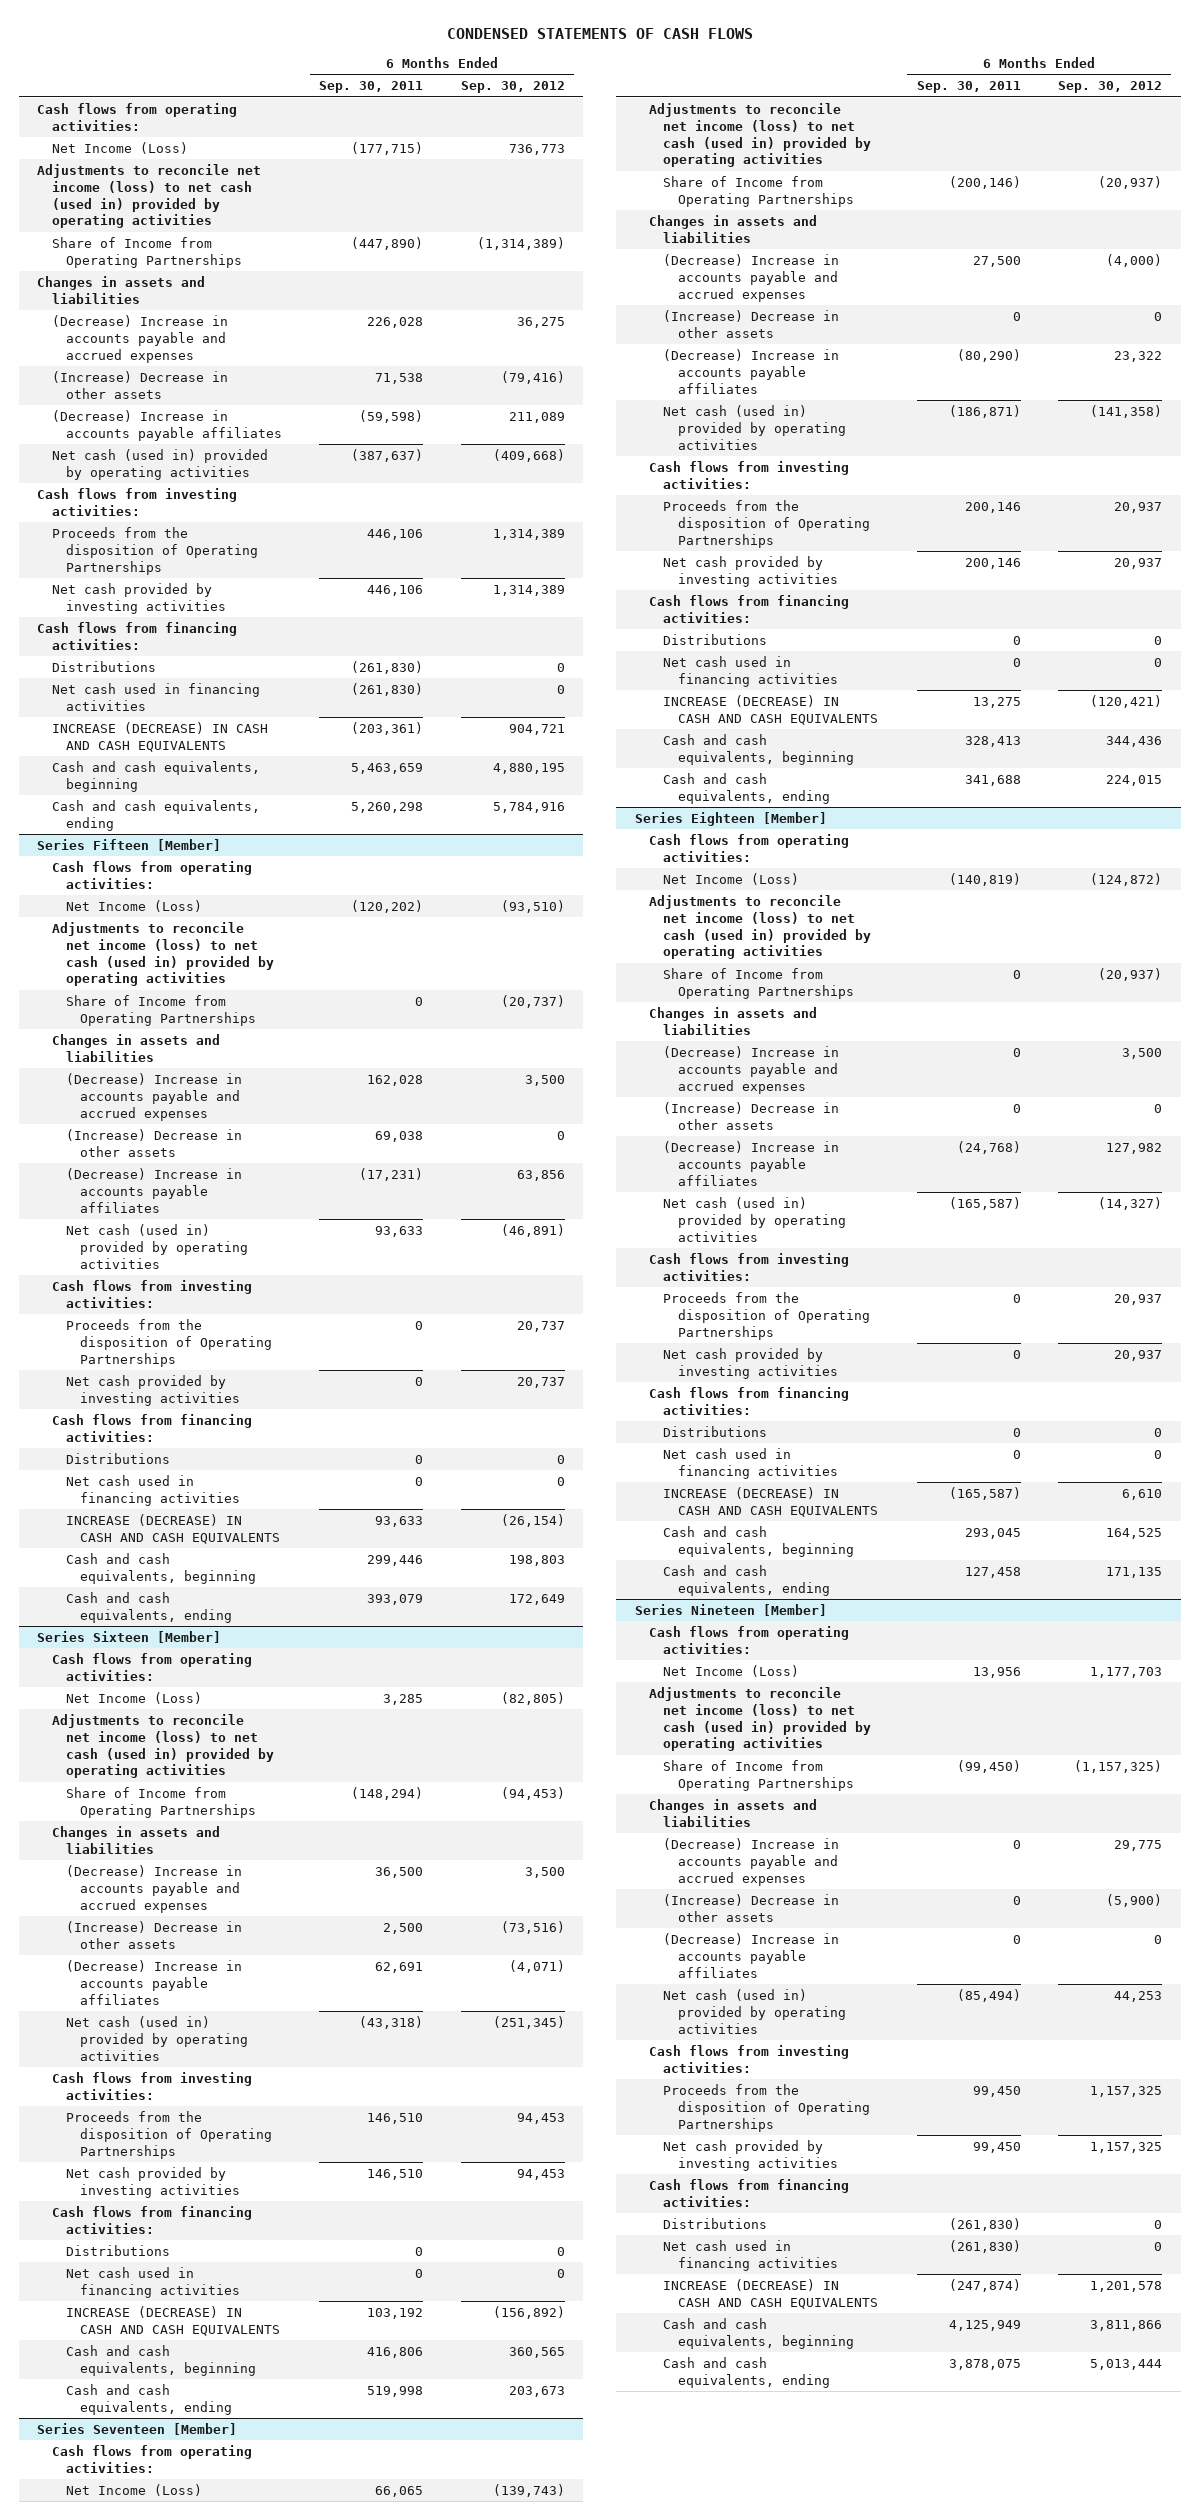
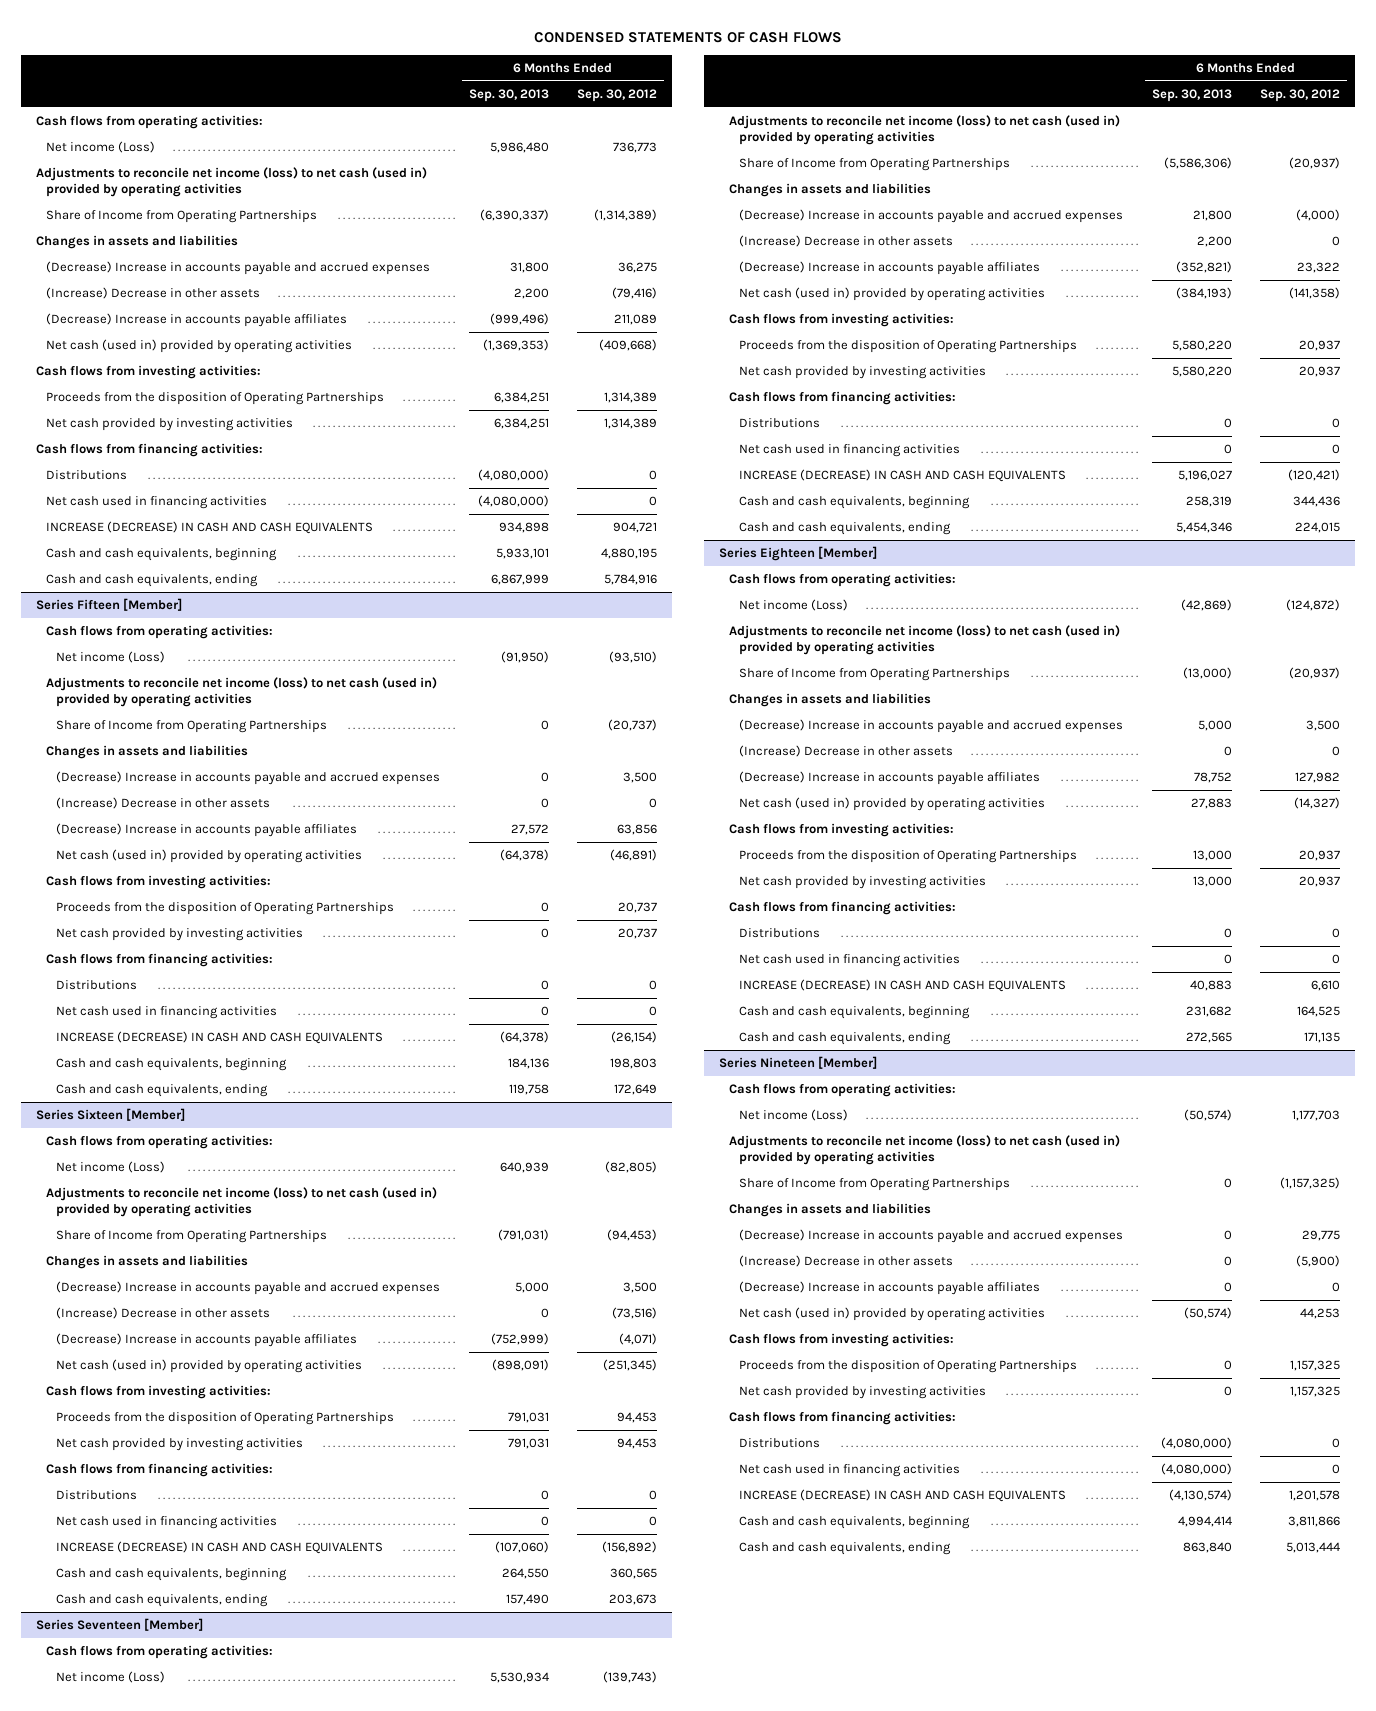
- | 6 Months Ended Sep. 30, 2011 | 6 Months Ended Sep. 30, 2012
+ | 6 Months Ended Sep. 30, 2013 | 6 Months Ended Sep. 30, 2012
- Net Income (Loss) | (177,715) | 736,773
+ Net income (Loss) | 5,986,480 | 736,773
@ Series Fifteen [Member]
- Net Income (Loss) | (120,202) | (93,510)
+ Net income (Loss) | (91,950) | (93,510)
@ Series Sixteen [Member]
- Net Income (Loss) | 3,285 | (82,805)
+ Net income (Loss) | 640,939 | (82,805)
@ Series Seventeen [Member]
- Net Income (Loss) | 66,065 | (139,743)
+ Net income (Loss) | 5,530,934 | (139,743)
@ Series Eighteen [Member]
- Net Income (Loss) | (140,819) | (124,872)
+ Net income (Loss) | (42,869) | (124,872)
@ Series Nineteen [Member]
- Net Income (Loss) | 13,956 | 1,177,703
+ Net income (Loss) | (50,574) | 1,177,703

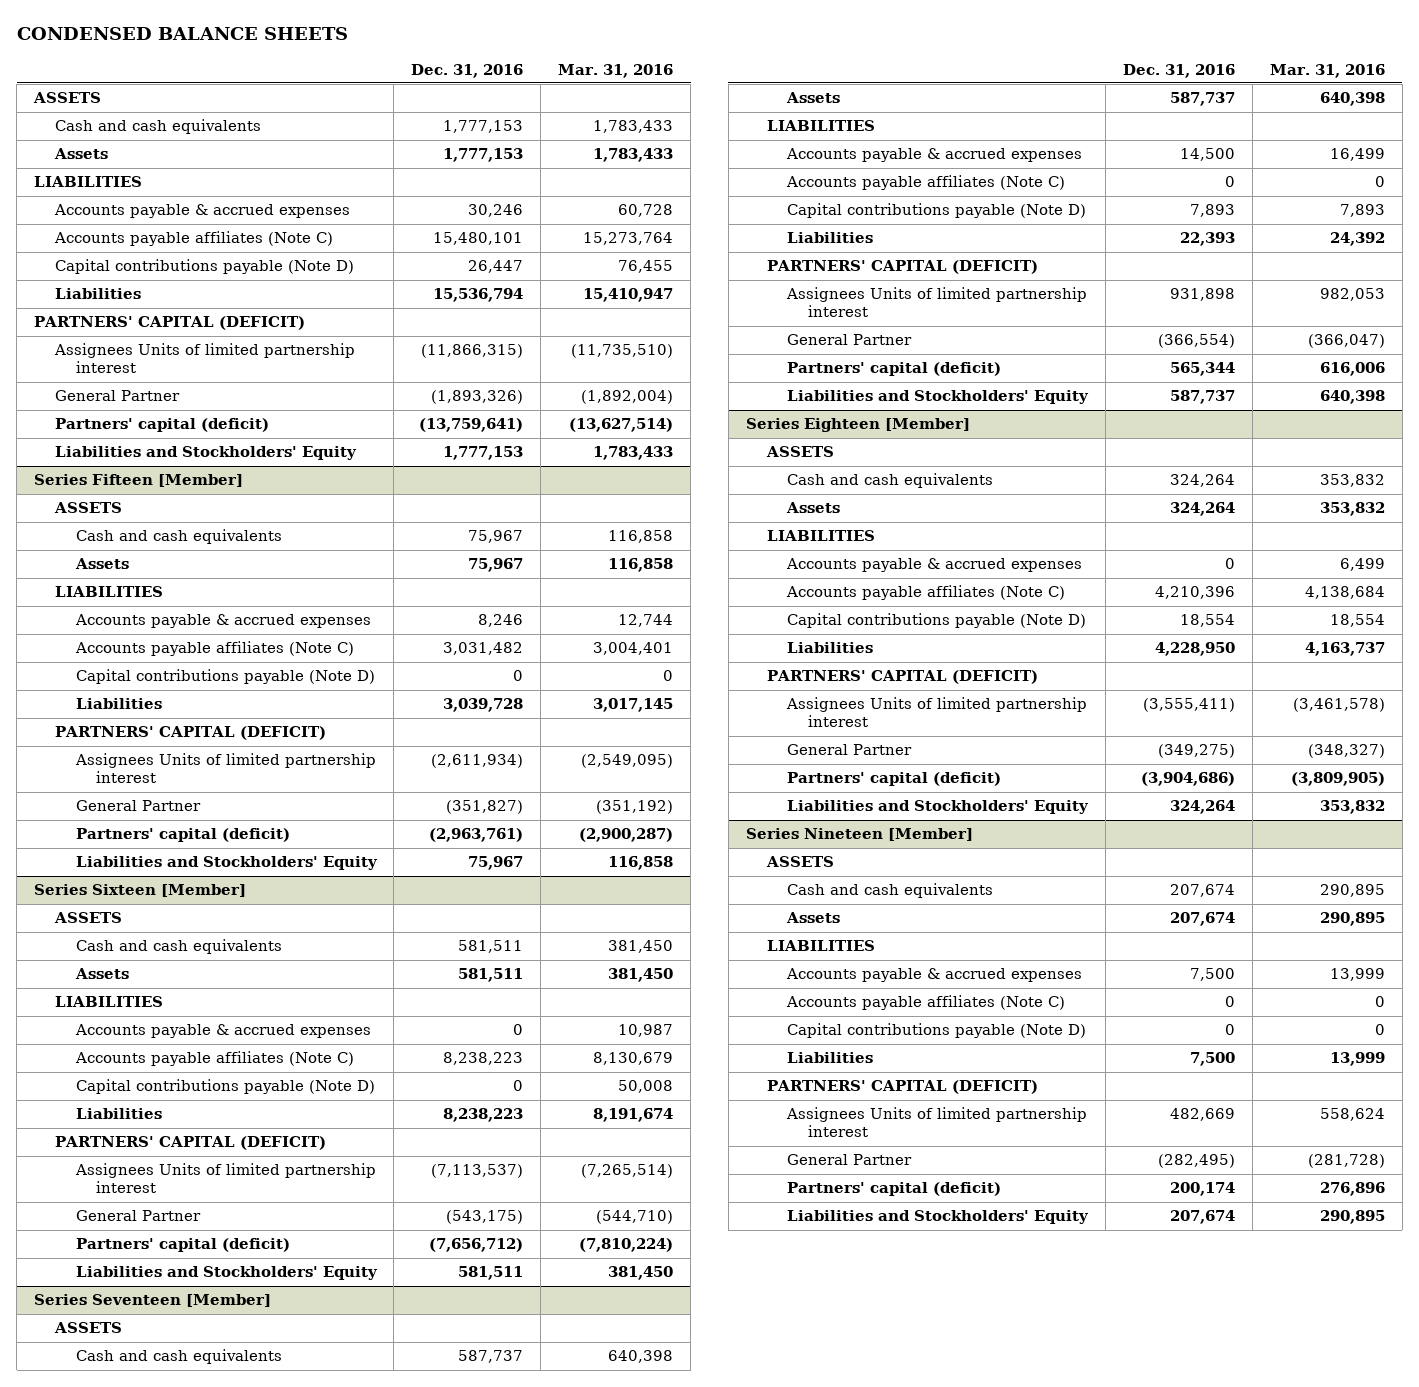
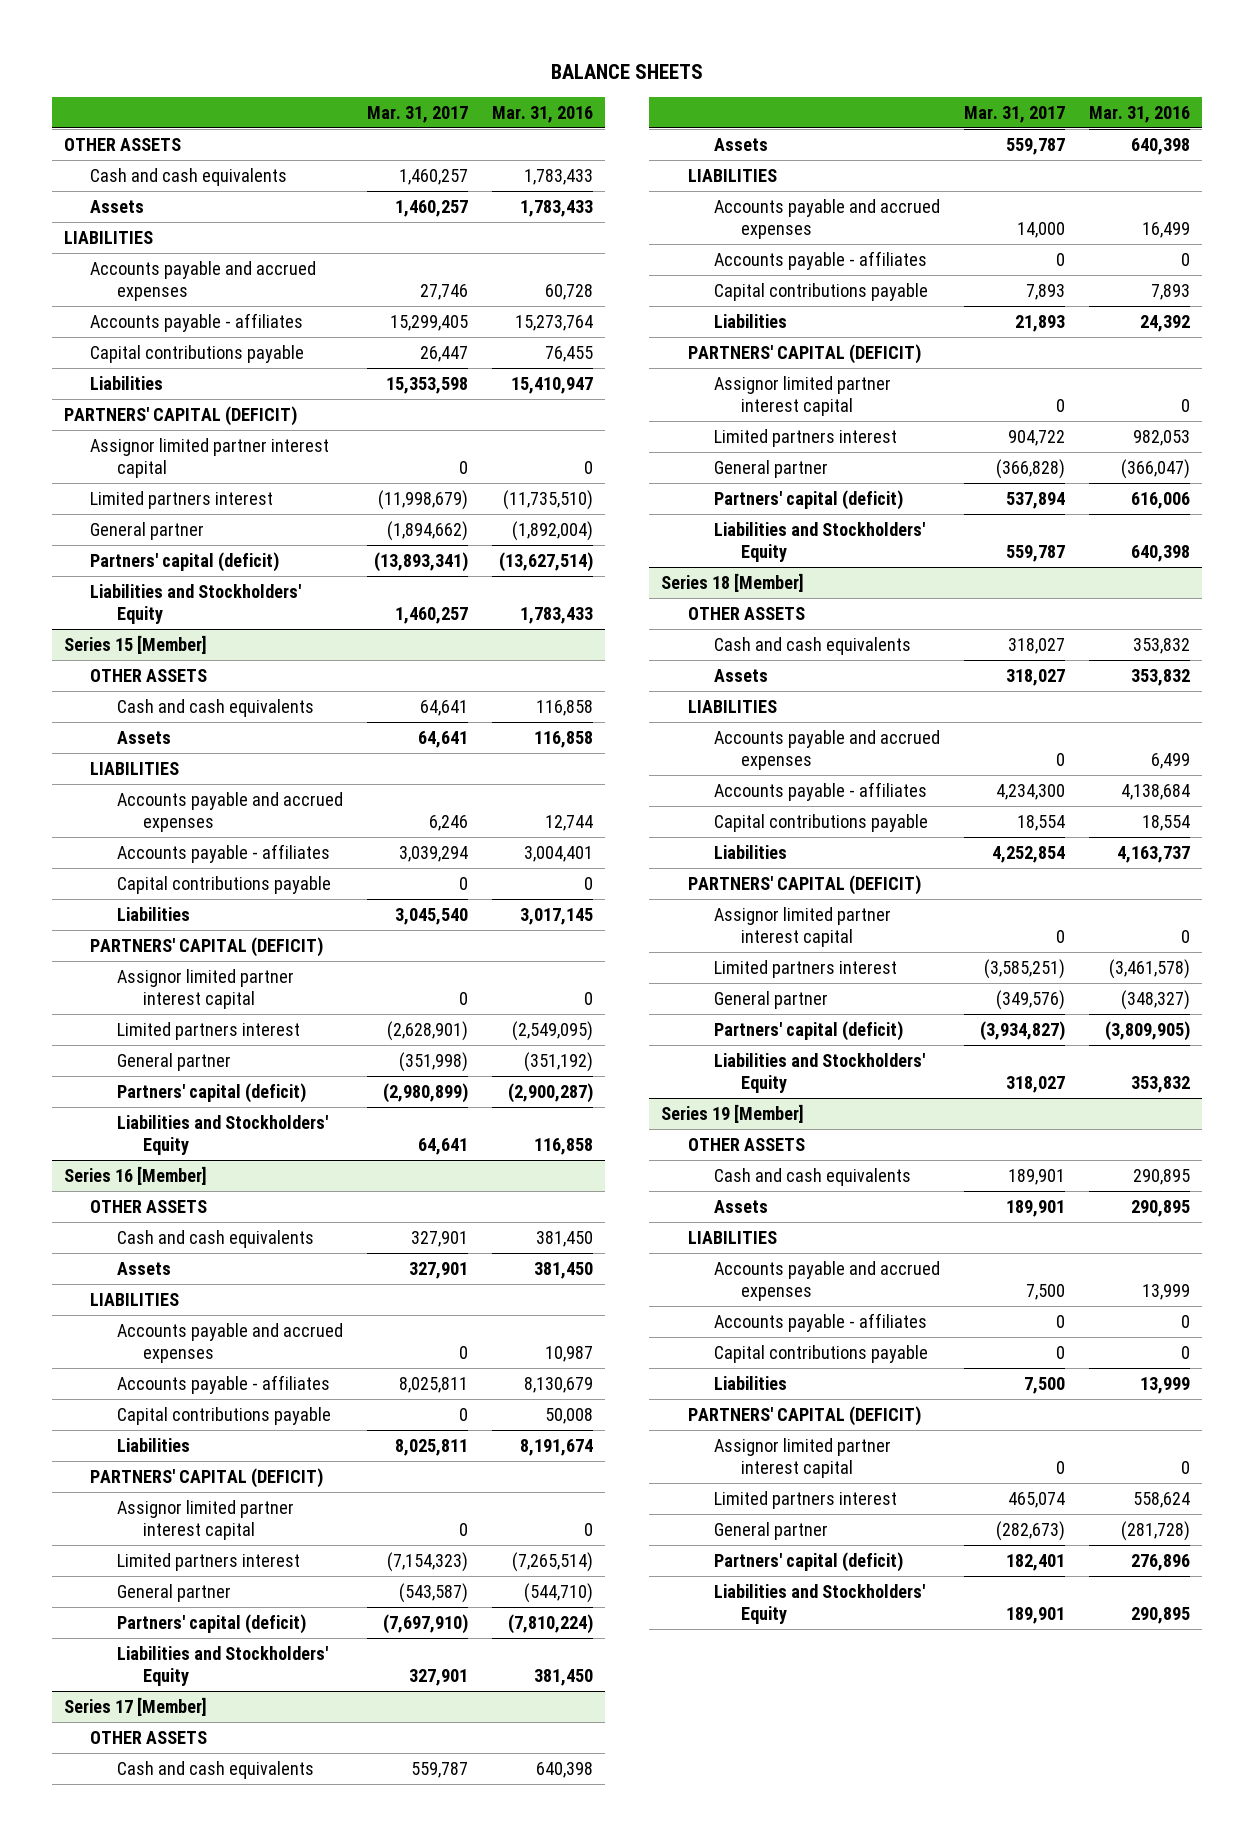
- CONDENSED BALANCE SHEETS
+ BALANCE SHEETS
- | Dec. 31, 2016 | Mar. 31, 2016
+ | Mar. 31, 2017 | Mar. 31, 2016
- ASSETS
+ OTHER ASSETS
- Accounts payable & accrued expenses | 30,246 | 60,728
- Accounts payable affiliates (Note C) | 15,480,101 | 15,273,764
- Capital contributions payable (Note D) | 26,447 | 76,455
+ Accounts payable and accrued expenses | 27,746 | 60,728
+ Accounts payable - affiliates | 15,299,405 | 15,273,764
+ Capital contributions payable | 26,447 | 76,455
- Assignees Units of limited partnership interest | (11,866,315) | (11,735,510)
- General Partner | (1,893,326) | (1,892,004)
+ Assignor limited partner interest capital | 0 | 0
+ Limited partners interest | (11,998,679) | (11,735,510)
+ General partner | (1,894,662) | (1,892,004)
- Series Fifteen [Member]
- ASSETS
+ Series 15 [Member]
+ OTHER ASSETS
- Accounts payable & accrued expenses | 8,246 | 12,744
- Accounts payable affiliates (Note C) | 3,031,482 | 3,004,401
- Capital contributions payable (Note D) | 0 | 0
+ Accounts payable and accrued expenses | 6,246 | 12,744
+ Accounts payable - affiliates | 3,039,294 | 3,004,401
+ Capital contributions payable | 0 | 0
- Assignees Units of limited partnership interest | (2,611,934) | (2,549,095)
- General Partner | (351,827) | (351,192)
+ Assignor limited partner interest capital | 0 | 0
+ Limited partners interest | (2,628,901) | (2,549,095)
+ General partner | (351,998) | (351,192)
- Series Sixteen [Member]
- ASSETS
+ Series 16 [Member]
+ OTHER ASSETS
- Accounts payable & accrued expenses | 0 | 10,987
- Accounts payable affiliates (Note C) | 8,238,223 | 8,130,679
- Capital contributions payable (Note D) | 0 | 50,008
+ Accounts payable and accrued expenses | 0 | 10,987
+ Accounts payable - affiliates | 8,025,811 | 8,130,679
+ Capital contributions payable | 0 | 50,008
- Assignees Units of limited partnership interest | (7,113,537) | (7,265,514)
- General Partner | (543,175) | (544,710)
+ Assignor limited partner interest capital | 0 | 0
+ Limited partners interest | (7,154,323) | (7,265,514)
+ General partner | (543,587) | (544,710)
- Series Seventeen [Member]
- ASSETS
+ Series 17 [Member]
+ OTHER ASSETS
- Accounts payable & accrued expenses | 14,500 | 16,499
- Accounts payable affiliates (Note C) | 0 | 0
- Capital contributions payable (Note D) | 7,893 | 7,893
+ Accounts payable and accrued expenses | 14,000 | 16,499
+ Accounts payable - affiliates | 0 | 0
+ Capital contributions payable | 7,893 | 7,893
- Assignees Units of limited partnership interest | 931,898 | 982,053
- General Partner | (366,554) | (366,047)
+ Assignor limited partner interest capital | 0 | 0
+ Limited partners interest | 904,722 | 982,053
+ General partner | (366,828) | (366,047)
- Series Eighteen [Member]
- ASSETS
+ Series 18 [Member]
+ OTHER ASSETS
- Accounts payable & accrued expenses | 0 | 6,499
- Accounts payable affiliates (Note C) | 4,210,396 | 4,138,684
- Capital contributions payable (Note D) | 18,554 | 18,554
+ Accounts payable and accrued expenses | 0 | 6,499
+ Accounts payable - affiliates | 4,234,300 | 4,138,684
+ Capital contributions payable | 18,554 | 18,554
- Assignees Units of limited partnership interest | (3,555,411) | (3,461,578)
- General Partner | (349,275) | (348,327)
+ Assignor limited partner interest capital | 0 | 0
+ Limited partners interest | (3,585,251) | (3,461,578)
+ General partner | (349,576) | (348,327)
- Series Nineteen [Member]
- ASSETS
+ Series 19 [Member]
+ OTHER ASSETS
- Accounts payable & accrued expenses | 7,500 | 13,999
- Accounts payable affiliates (Note C) | 0 | 0
- Capital contributions payable (Note D) | 0 | 0
+ Accounts payable and accrued expenses | 7,500 | 13,999
+ Accounts payable - affiliates | 0 | 0
+ Capital contributions payable | 0 | 0
- Assignees Units of limited partnership interest | 482,669 | 558,624
- General Partner | (282,495) | (281,728)
+ Assignor limited partner interest capital | 0 | 0
+ Limited partners interest | 465,074 | 558,624
+ General partner | (282,673) | (281,728)

